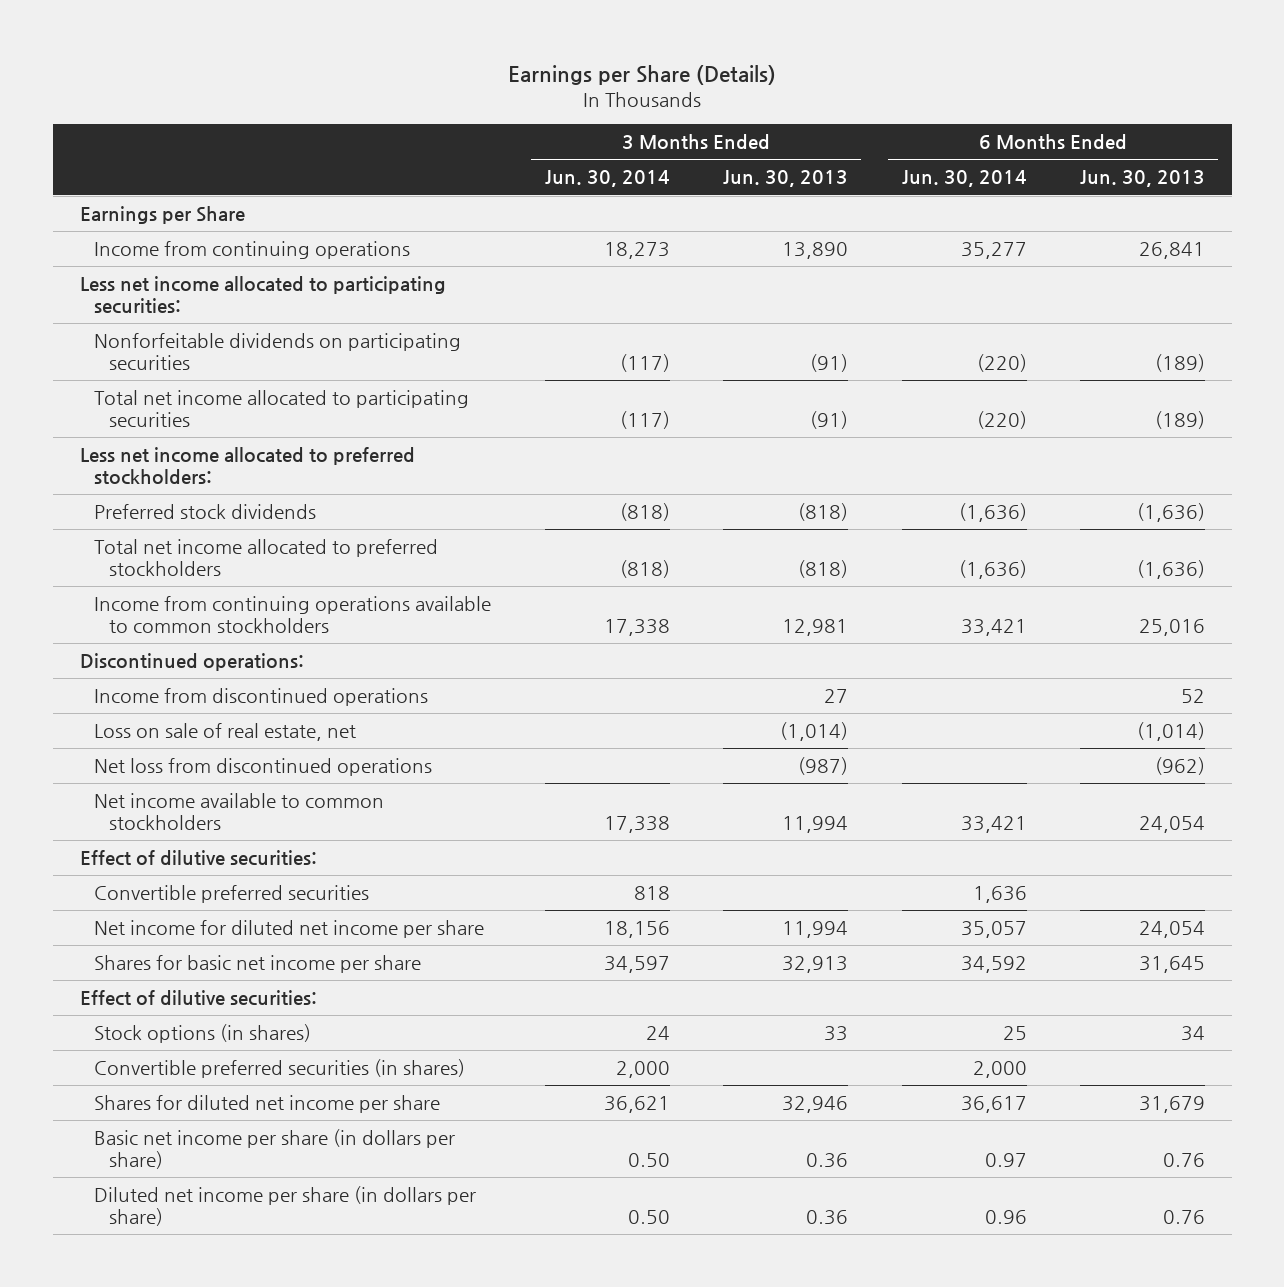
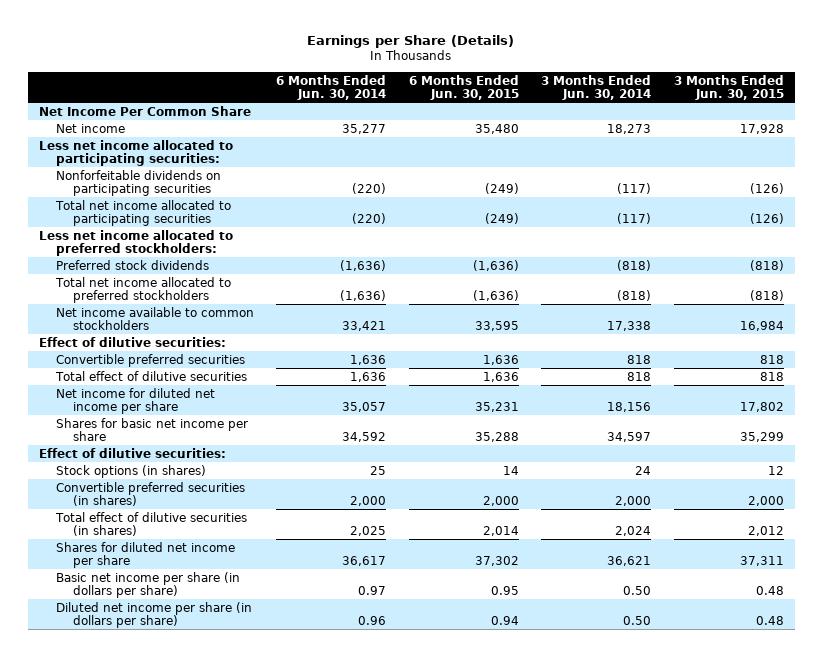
- | 3 Months Ended Jun. 30, 2014 | 3 Months Ended Jun. 30, 2013 | 6 Months Ended Jun. 30, 2014 | 6 Months Ended Jun. 30, 2013
+ | 6 Months Ended Jun. 30, 2014 | 6 Months Ended Jun. 30, 2015 | 3 Months Ended Jun. 30, 2014 | 3 Months Ended Jun. 30, 2015
- Earnings per Share
- Income from continuing operations | 18,273 | 13,890 | 35,277 | 26,841
+ Net Income Per Common Share
+ Net income | 35,277 | 35,480 | 18,273 | 17,928
- Income from continuing operations available to common stockholders | 17,338 | 12,981 | 33,421 | 25,016
- Discontinued operations:
- Income from discontinued operations | | 27 | | 52
- Loss on sale of real estate, net | | (1,014) | | (1,014)
- Net loss from discontinued operations | | (987) | | (962)
+ Total effect of dilutive securities | 1,636 | 1,636 | 818 | 818
+ Total effect of dilutive securities (in shares) | 2,025 | 2,014 | 2,024 | 2,012

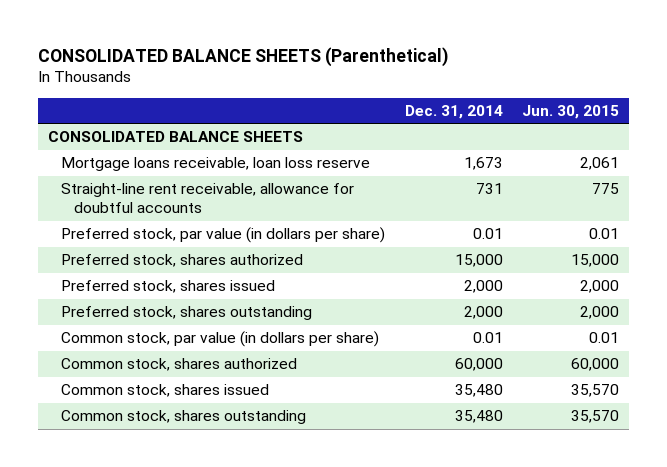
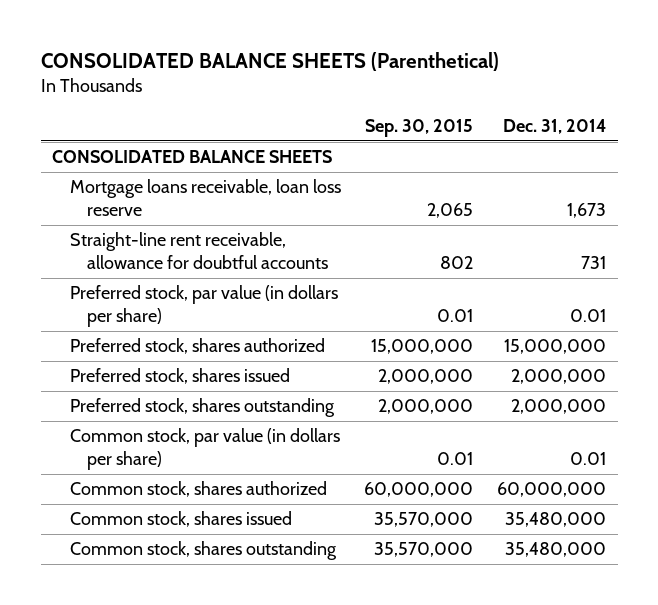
- | Dec. 31, 2014 | Jun. 30, 2015
+ | Sep. 30, 2015 | Dec. 31, 2014
- Preferred stock, shares authorized | 15,000 | 15,000
- Preferred stock, shares issued | 2,000 | 2,000
- Preferred stock, shares outstanding | 2,000 | 2,000
+ Preferred stock, shares authorized | 15,000,000 | 15,000,000
+ Preferred stock, shares issued | 2,000,000 | 2,000,000
+ Preferred stock, shares outstanding | 2,000,000 | 2,000,000
- Common stock, shares authorized | 60,000 | 60,000
- Common stock, shares issued | 35,480 | 35,570
- Common stock, shares outstanding | 35,480 | 35,570
+ Common stock, shares authorized | 60,000,000 | 60,000,000
+ Common stock, shares issued | 35,570,000 | 35,480,000
+ Common stock, shares outstanding | 35,570,000 | 35,480,000

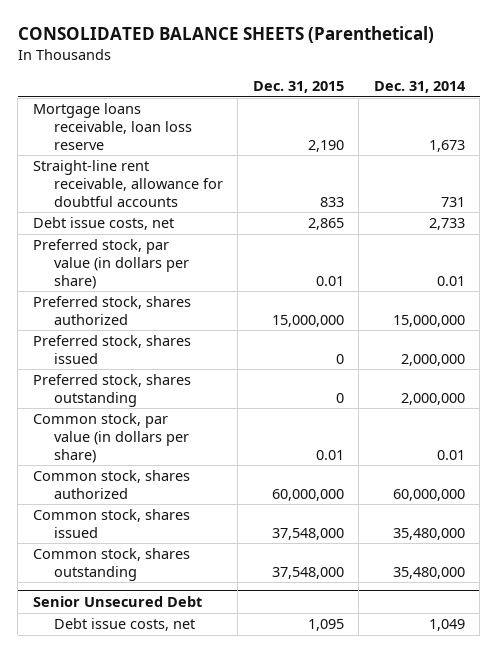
- | Sep. 30, 2015 | Dec. 31, 2014
+ | Dec. 31, 2015 | Dec. 31, 2014
- CONSOLIDATED BALANCE SHEETS
+ Debt issue costs, net | 2,865 | 2,733
+ Senior Unsecured Debt
+ Debt issue costs, net | 1,095 | 1,049

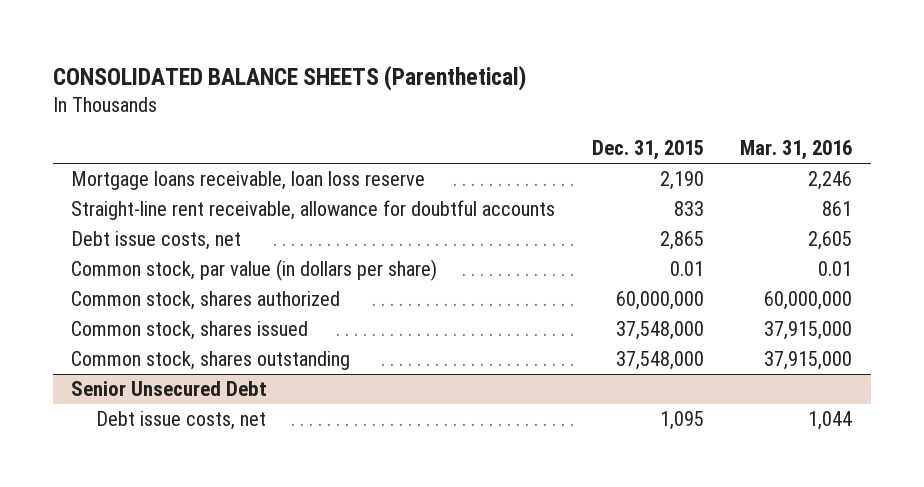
- | Dec. 31, 2015 | Dec. 31, 2014
+ | Dec. 31, 2015 | Mar. 31, 2016
- Preferred stock, par value (in dollars per share) | 0.01 | 0.01
- Preferred stock, shares authorized | 15,000,000 | 15,000,000
- Preferred stock, shares issued | 0 | 2,000,000
- Preferred stock, shares outstanding | 0 | 2,000,000

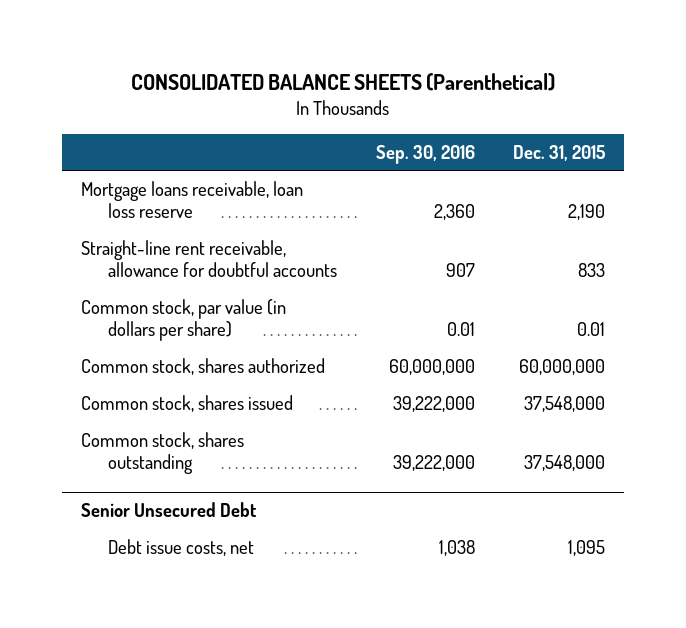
- | Dec. 31, 2015 | Mar. 31, 2016
+ | Sep. 30, 2016 | Dec. 31, 2015
- Debt issue costs, net | 2,865 | 2,605

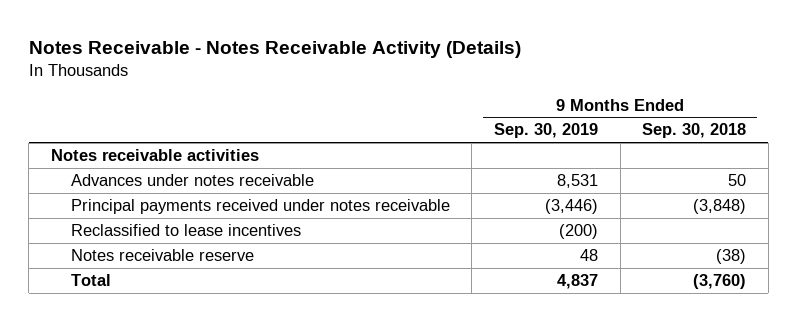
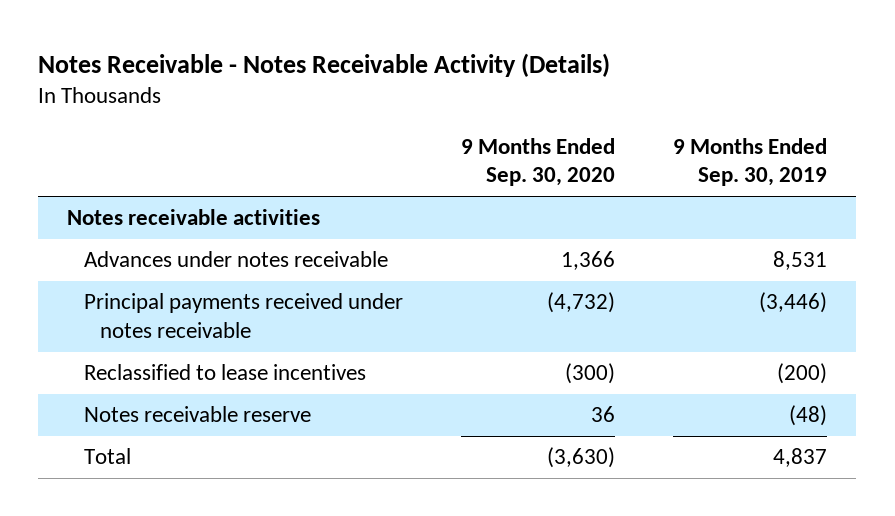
- | 9 Months Ended Sep. 30, 2019 | 9 Months Ended Sep. 30, 2018
+ | 9 Months Ended Sep. 30, 2020 | 9 Months Ended Sep. 30, 2019
- Notes receivable reserve | 48 | (38)
+ Notes receivable reserve | 36 | (48)

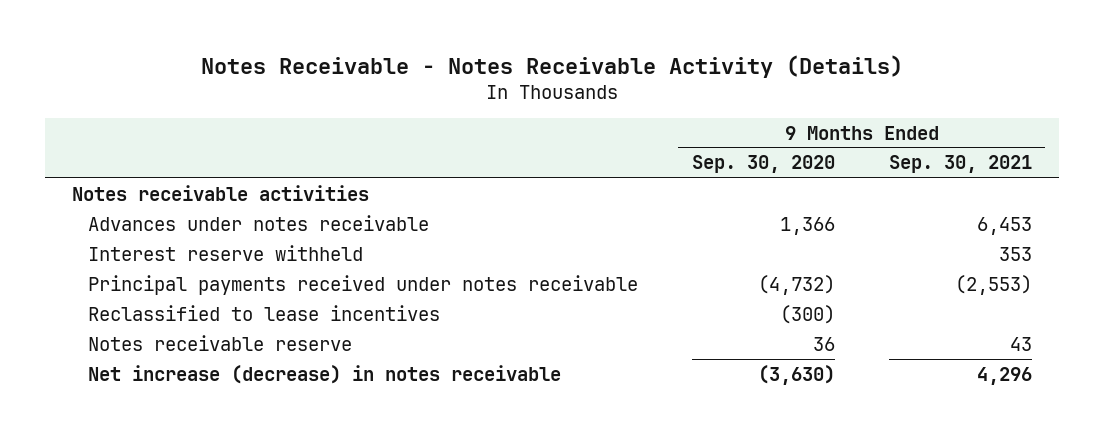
- | 9 Months Ended Sep. 30, 2020 | 9 Months Ended Sep. 30, 2019
+ | 9 Months Ended Sep. 30, 2020 | 9 Months Ended Sep. 30, 2021
+ Interest reserve withheld | | 353
- Total | (3,630) | 4,837
+ Net increase (decrease) in notes receivable | (3,630) | 4,296

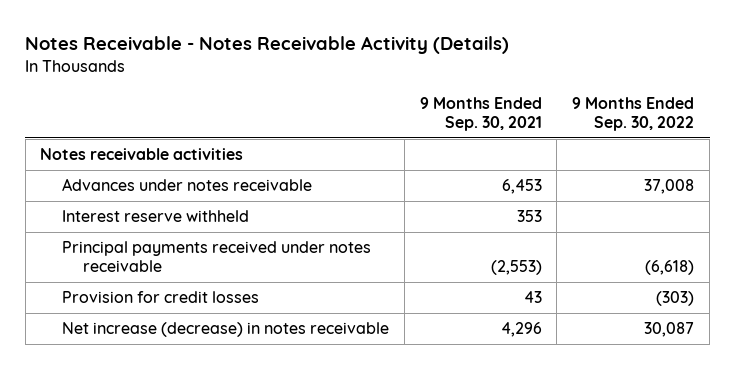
- | 9 Months Ended Sep. 30, 2020 | 9 Months Ended Sep. 30, 2021
+ | 9 Months Ended Sep. 30, 2021 | 9 Months Ended Sep. 30, 2022
- Reclassified to lease incentives | (300) |
- Notes receivable reserve | 36 | 43
+ Provision for credit losses | 43 | (303)

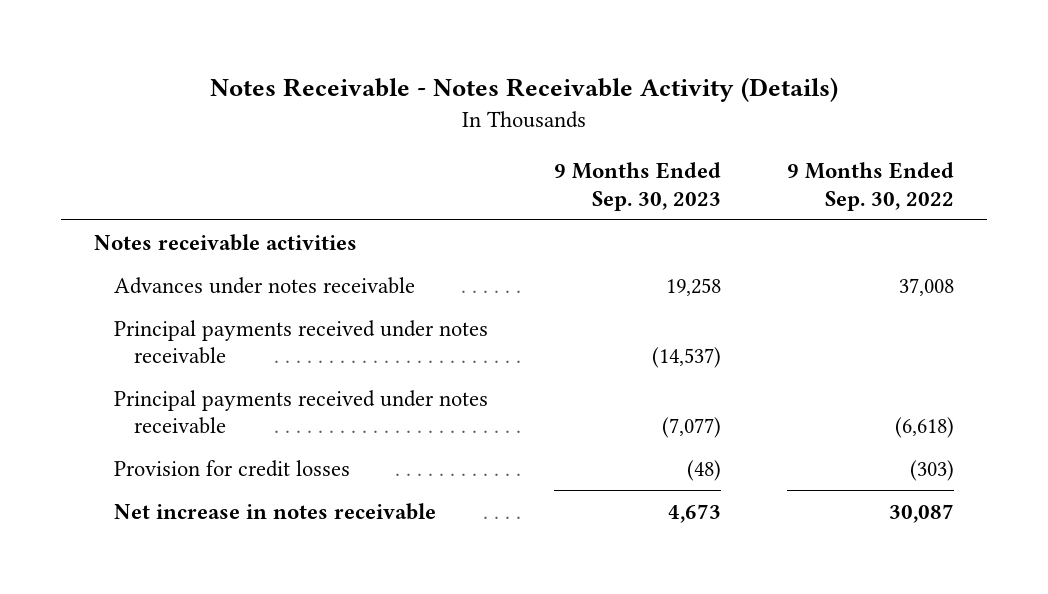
- | 9 Months Ended Sep. 30, 2021 | 9 Months Ended Sep. 30, 2022
+ | 9 Months Ended Sep. 30, 2023 | 9 Months Ended Sep. 30, 2022
- Interest reserve withheld | 353 |
+ Principal payments received under notes receivable | (14,537) |
- Net increase (decrease) in notes receivable | 4,296 | 30,087
+ Net increase in notes receivable | 4,673 | 30,087

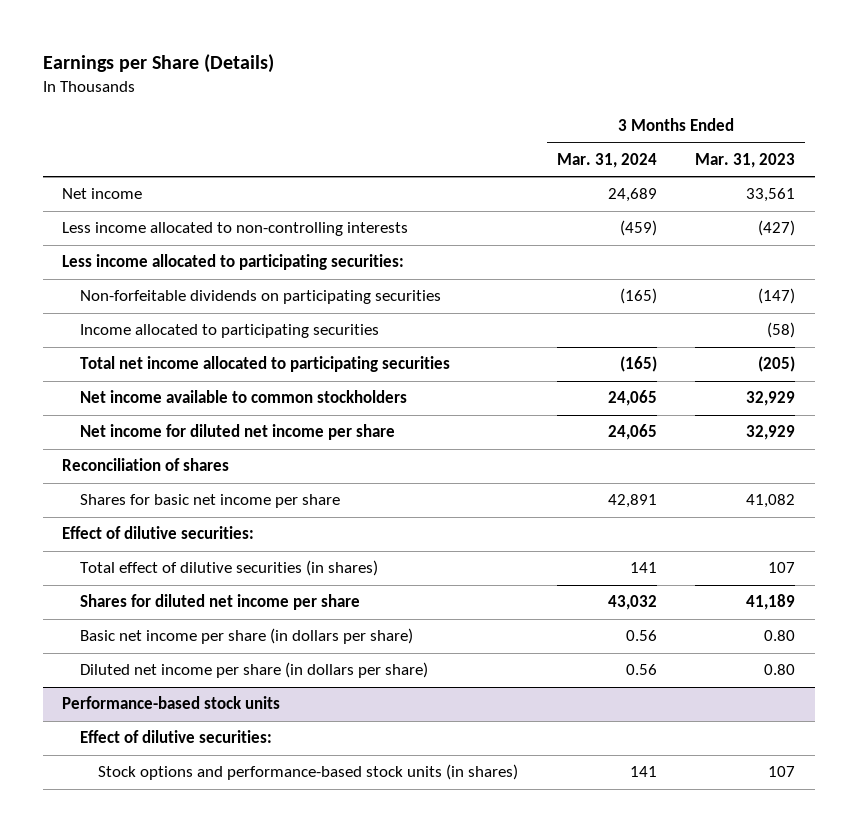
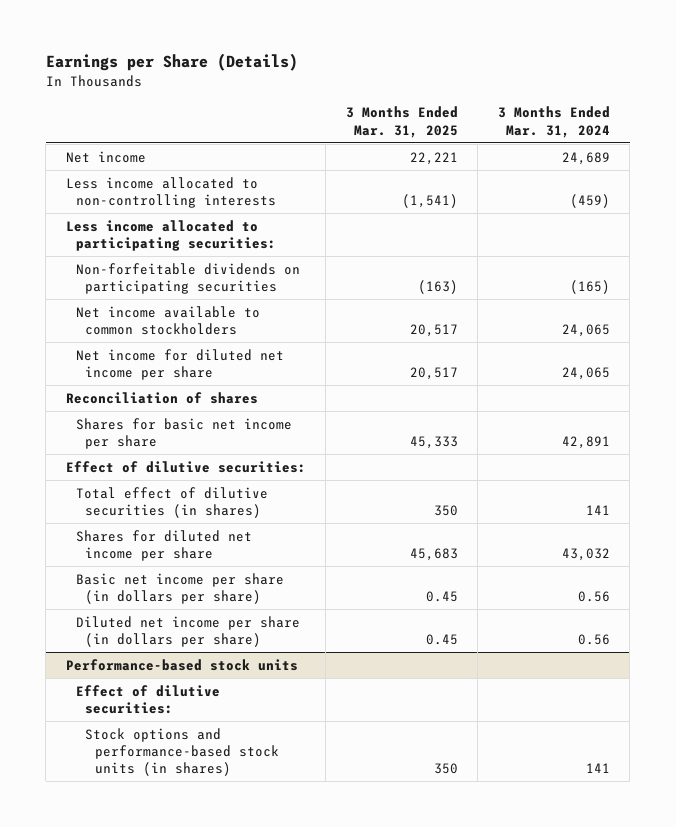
- | 3 Months Ended Mar. 31, 2024 | 3 Months Ended Mar. 31, 2023
+ | 3 Months Ended Mar. 31, 2025 | 3 Months Ended Mar. 31, 2024
- Income allocated to participating securities | | (58)
- Total net income allocated to participating securities | (165) | (205)

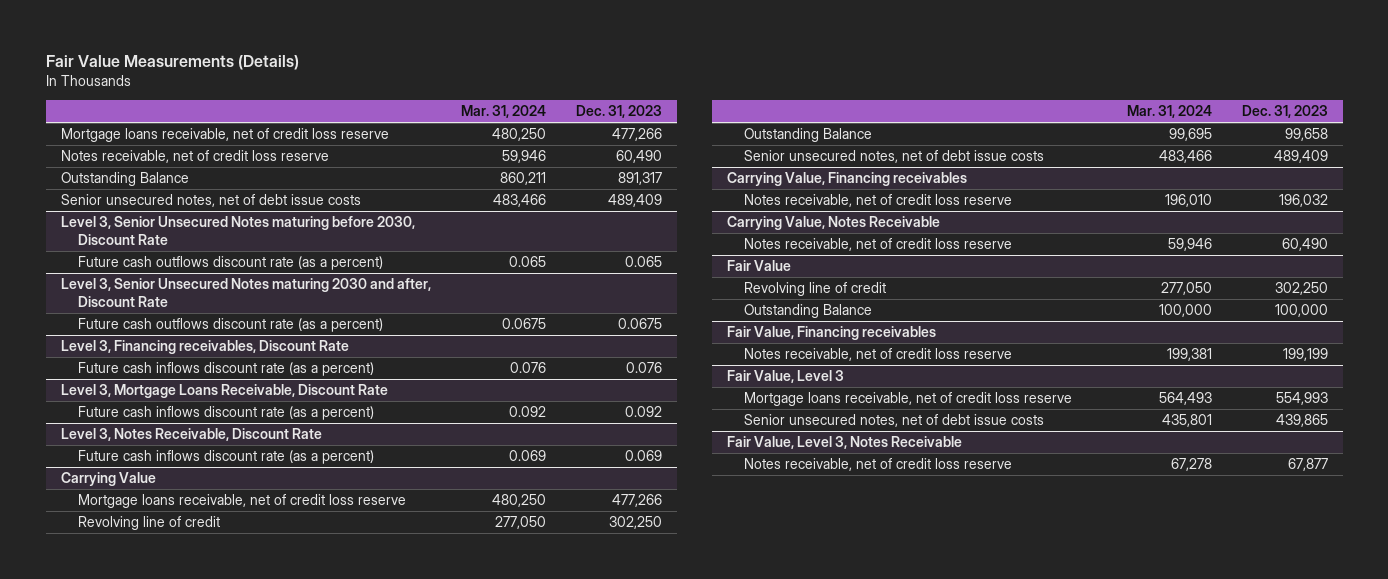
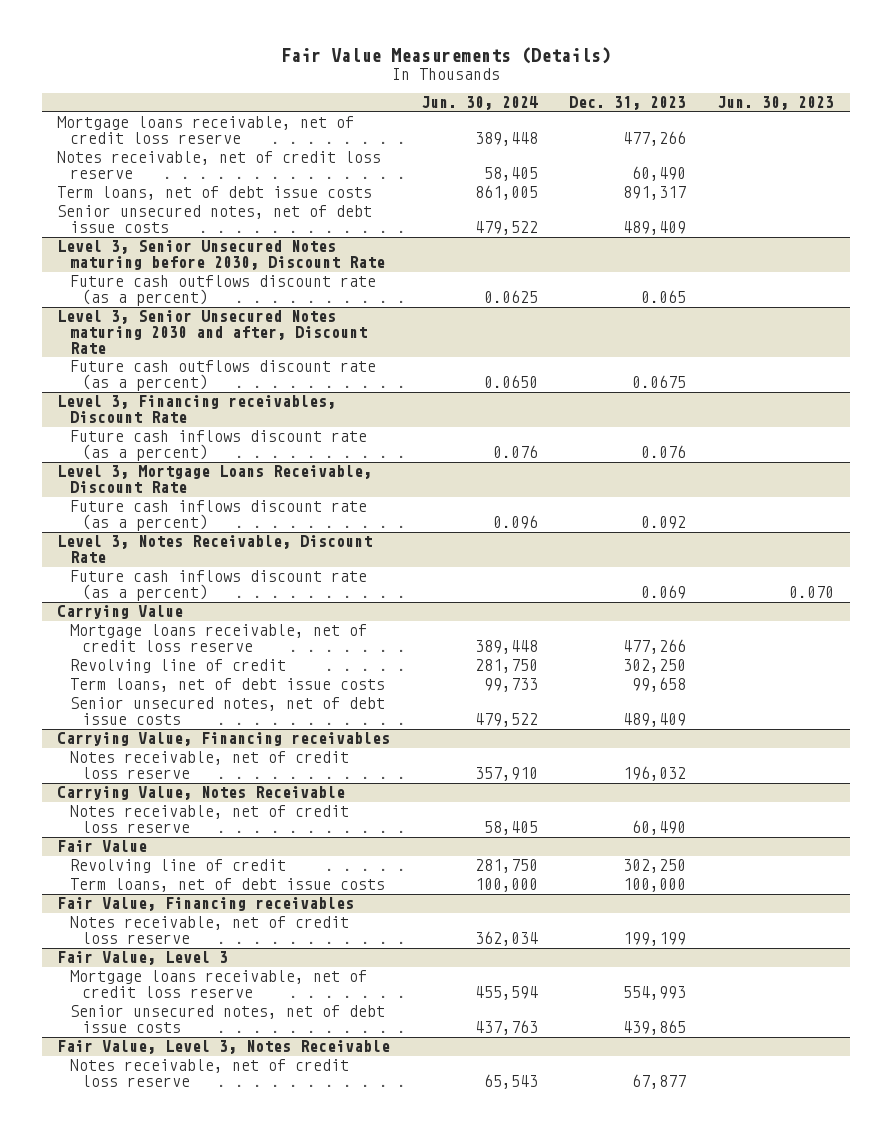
- | Mar. 31, 2024 | Dec. 31, 2023
+ | Jun. 30, 2024 | Dec. 31, 2023 | Jun. 30, 2023
- Outstanding Balance | 860,211 | 891,317
+ Term loans, net of debt issue costs | 861,005 | 891,317 |
@ Carrying Value
- Outstanding Balance | 99,695 | 99,658
+ Term loans, net of debt issue costs | 99,733 | 99,658 |
@ Fair Value
- Outstanding Balance | 100,000 | 100,000
+ Term loans, net of debt issue costs | 100,000 | 100,000 |

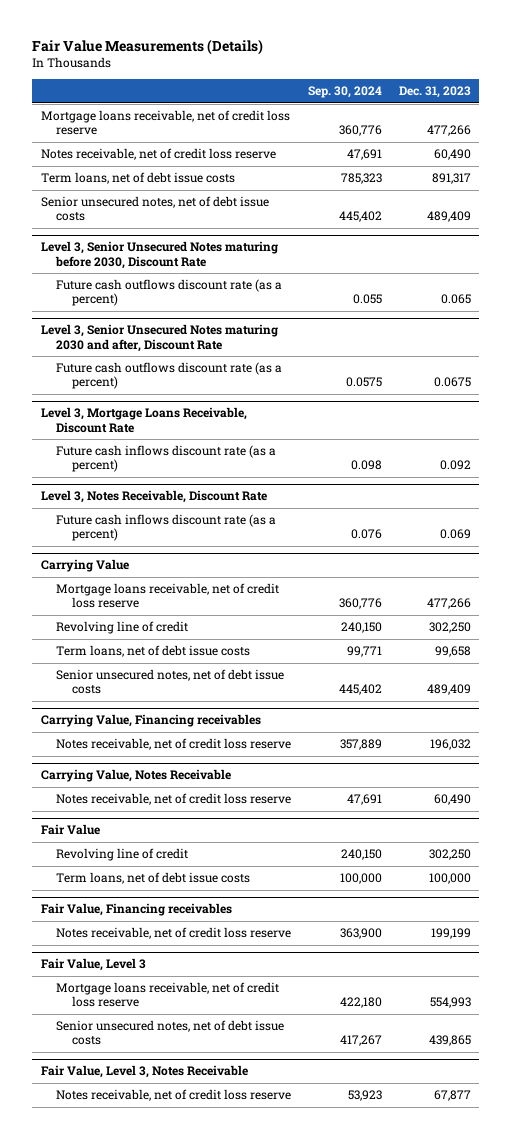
- | Jun. 30, 2024 | Dec. 31, 2023 | Jun. 30, 2023
+ | Sep. 30, 2024 | Dec. 31, 2023
- Level 3, Financing receivables, Discount Rate
- Future cash inflows discount rate (as a percent) | 0.076 | 0.076 |

